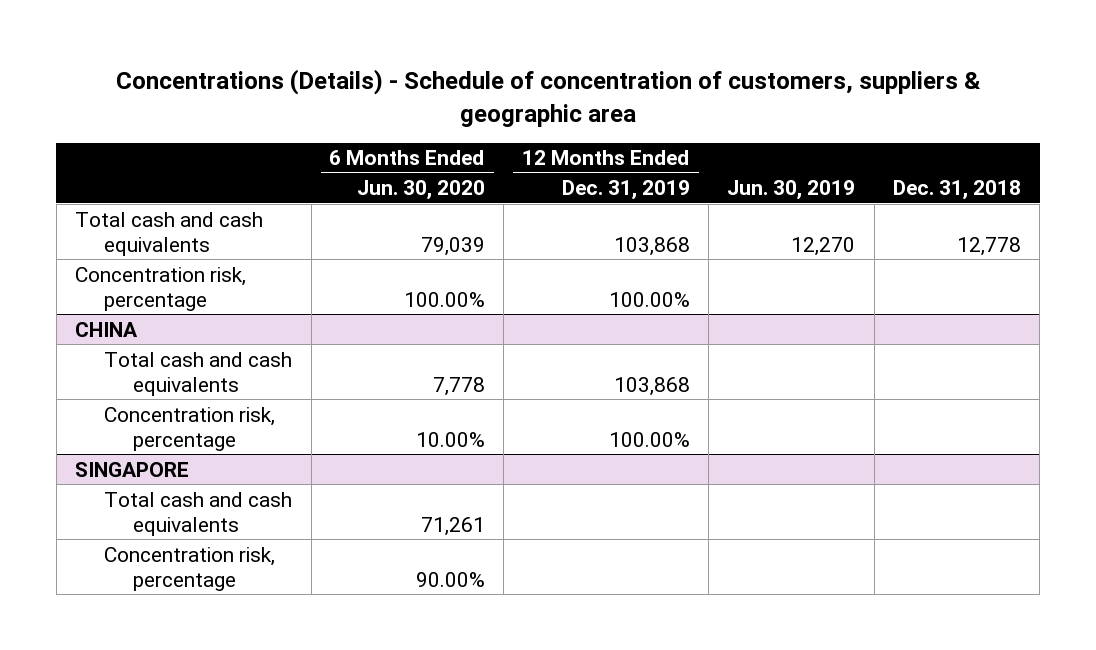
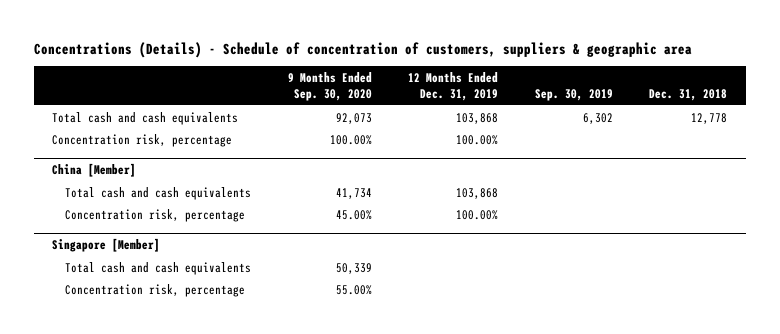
- | 6 Months Ended Jun. 30, 2020 | 12 Months Ended Dec. 31, 2019 | Jun. 30, 2019 | Dec. 31, 2018
+ | 9 Months Ended Sep. 30, 2020 | 12 Months Ended Dec. 31, 2019 | Sep. 30, 2019 | Dec. 31, 2018
- CHINA
+ China [Member]
- SINGAPORE
+ Singapore [Member]

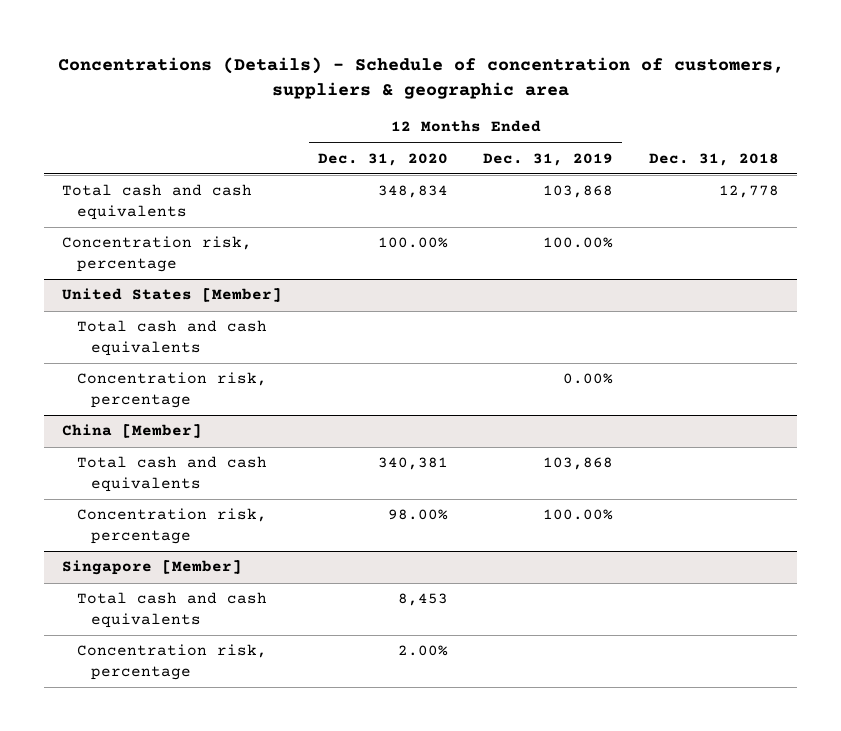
- | 9 Months Ended Sep. 30, 2020 | 12 Months Ended Dec. 31, 2019 | Sep. 30, 2019 | Dec. 31, 2018
+ | 12 Months Ended Dec. 31, 2020 | 12 Months Ended Dec. 31, 2019 | Dec. 31, 2018
+ United States [Member]
+ Total cash and cash equivalents
+ Concentration risk, percentage | | 0.00% |

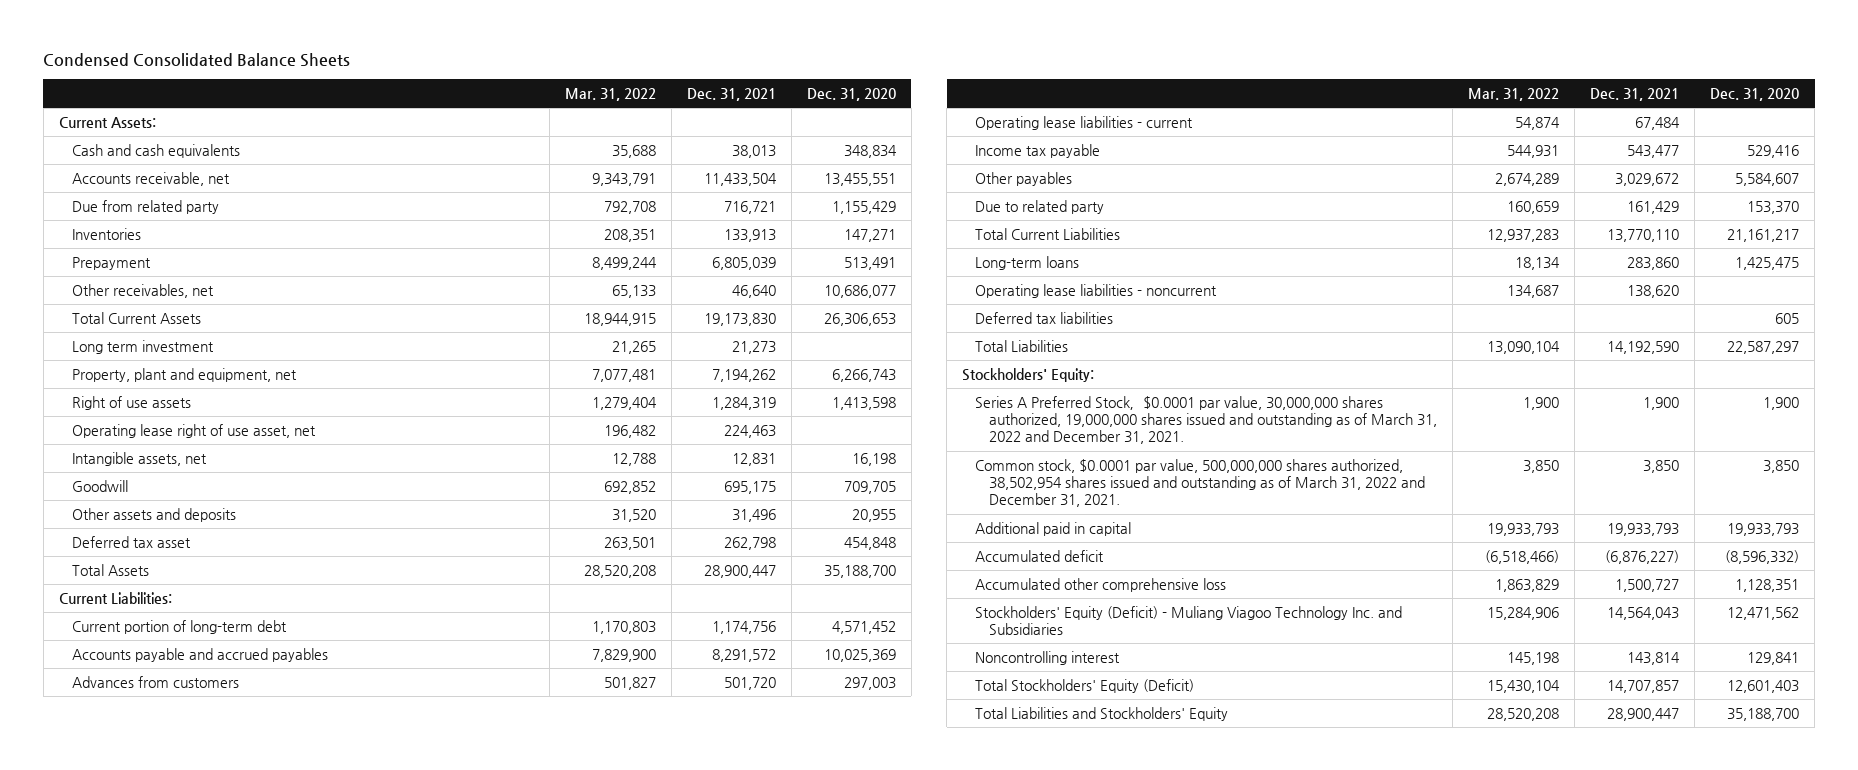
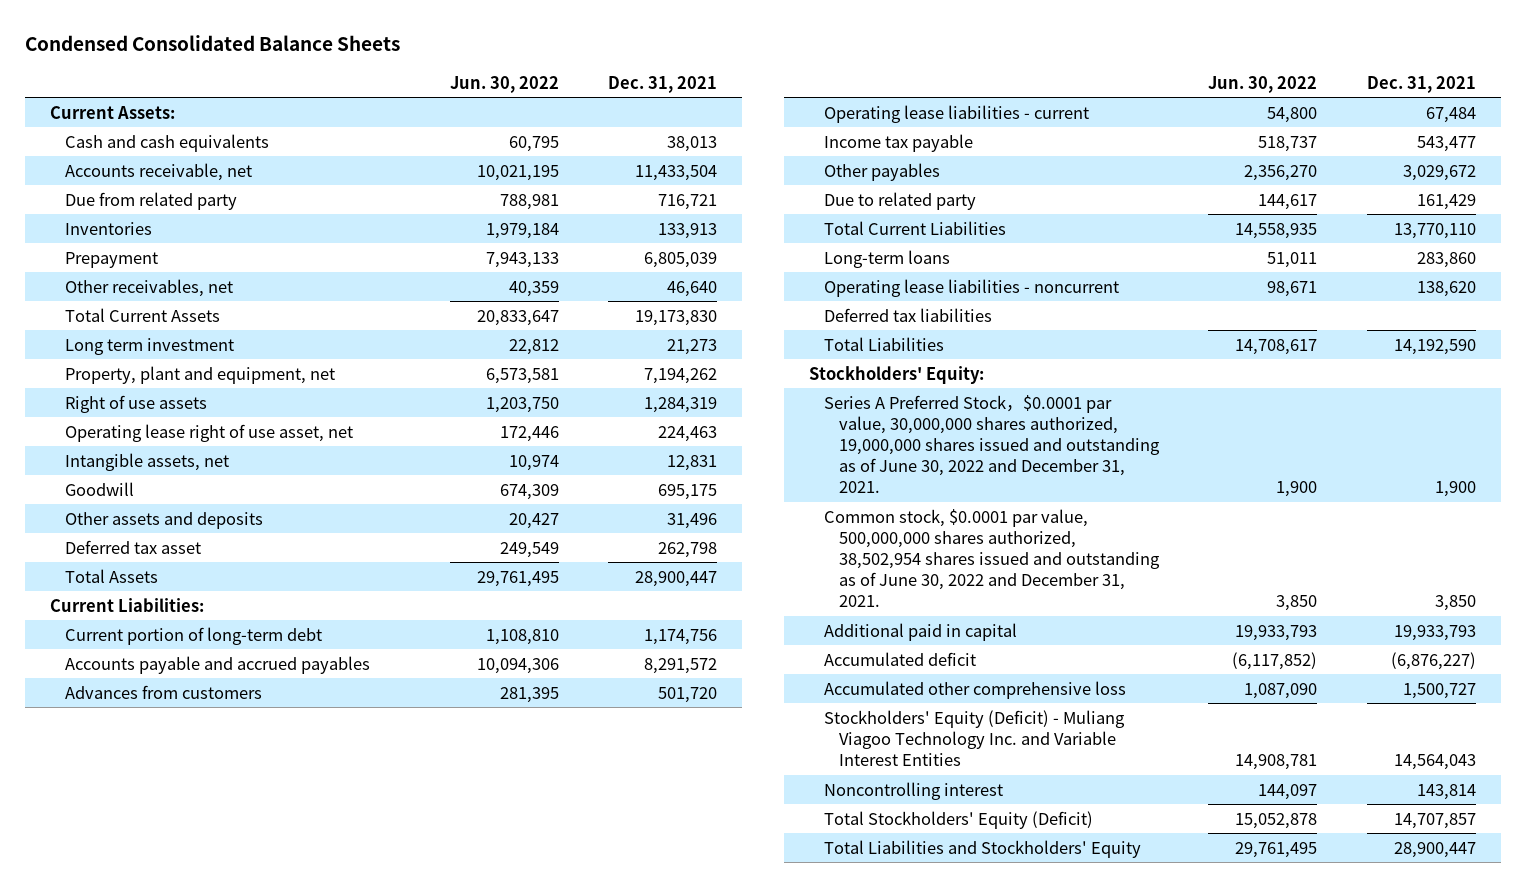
- | Mar. 31, 2022 | Dec. 31, 2021 | Dec. 31, 2020
+ | Jun. 30, 2022 | Dec. 31, 2021
- Series A Preferred Stock，$0.0001 par value, 30,000,000 shares authorized, 19,000,000 shares issued and outstanding as of March 31, 2022 and December 31, 2021. | 1,900 | 1,900 | 1,900
- Common stock, $0.0001 par value, 500,000,000 shares authorized, 38,502,954 shares issued and outstanding as of March 31, 2022 and December 31, 2021. | 3,850 | 3,850 | 3,850
+ Series A Preferred Stock，$0.0001 par value, 30,000,000 shares authorized, 19,000,000 shares issued and outstanding as of June 30, 2022 and December 31, 2021. | 1,900 | 1,900
+ Common stock, $0.0001 par value, 500,000,000 shares authorized, 38,502,954 shares issued and outstanding as of June 30, 2022 and December 31, 2021. | 3,850 | 3,850
- Stockholders' Equity (Deficit) - Muliang Viagoo Technology Inc. and Subsidiaries | 15,284,906 | 14,564,043 | 12,471,562
+ Stockholders' Equity (Deficit) - Muliang Viagoo Technology Inc. and Variable Interest Entities | 14,908,781 | 14,564,043

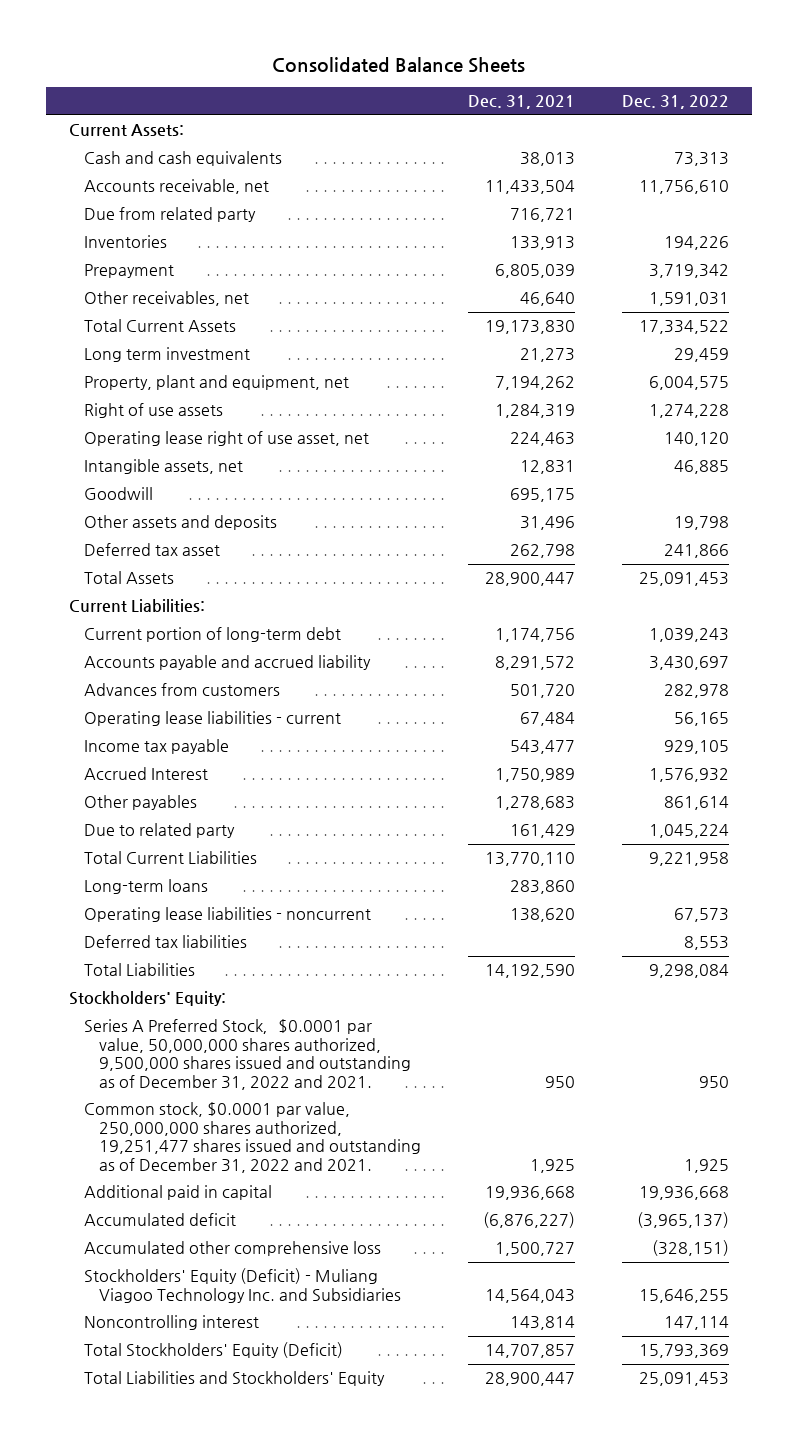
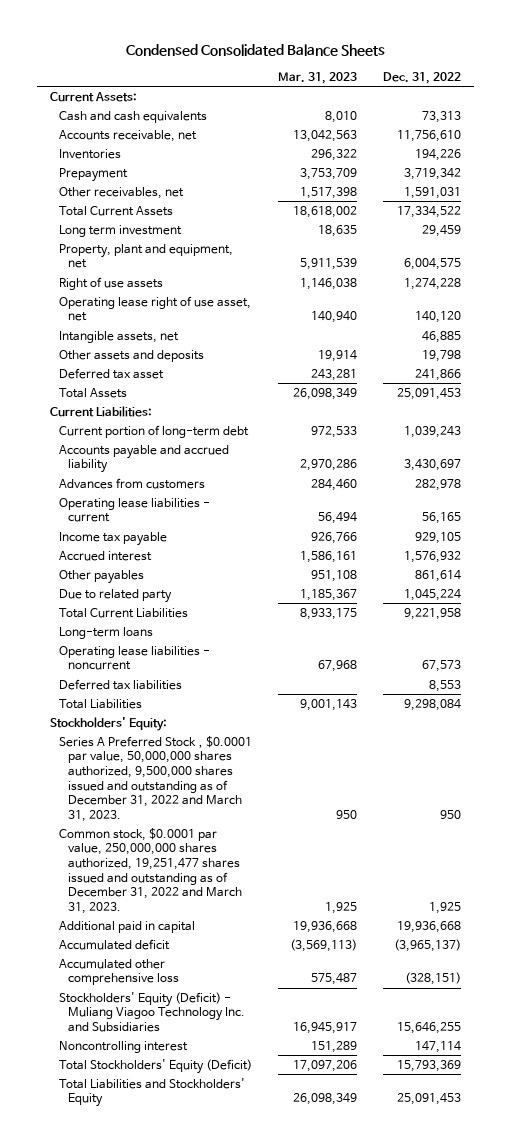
- Consolidated Balance Sheets
+ Condensed Consolidated Balance Sheets
- | Dec. 31, 2021 | Dec. 31, 2022
+ | Mar. 31, 2023 | Dec. 31, 2022
- Due from related party | 716,721 |
- Goodwill | 695,175 |
- Accrued Interest | 1,750,989 | 1,576,932
+ Accrued interest | 1,586,161 | 1,576,932
- Series A Preferred Stock，$0.0001 par value, 50,000,000 shares authorized, 9,500,000 shares issued and outstanding as of December 31, 2022 and 2021. | 950 | 950
- Common stock, $0.0001 par value, 250,000,000 shares authorized, 19,251,477 shares issued and outstanding as of December 31, 2022 and 2021. | 1,925 | 1,925
+ Series A Preferred Stock，$0.0001 par value, 50,000,000 shares authorized, 9,500,000 shares issued and outstanding as of December 31, 2022 and March 31, 2023. | 950 | 950
+ Common stock, $0.0001 par value, 250,000,000 shares authorized, 19,251,477 shares issued and outstanding as of December 31, 2022 and March 31, 2023. | 1,925 | 1,925

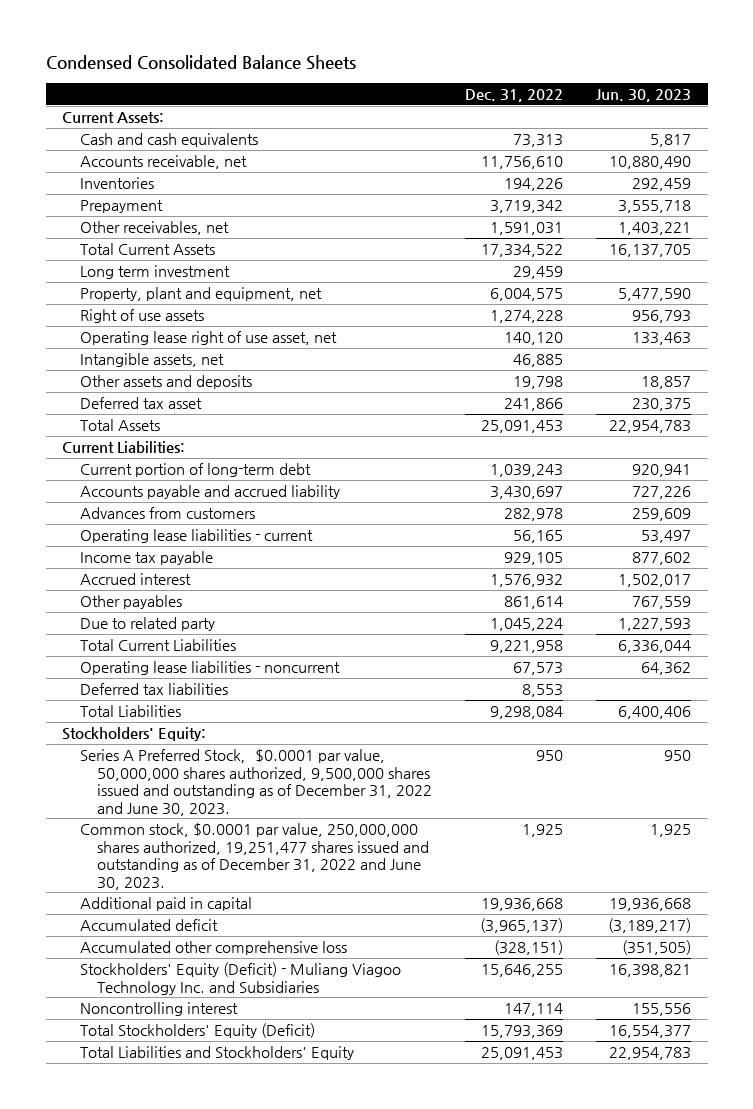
- | Mar. 31, 2023 | Dec. 31, 2022
+ | Dec. 31, 2022 | Jun. 30, 2023
- Long-term loans
- Series A Preferred Stock，$0.0001 par value, 50,000,000 shares authorized, 9,500,000 shares issued and outstanding as of December 31, 2022 and March 31, 2023. | 950 | 950
- Common stock, $0.0001 par value, 250,000,000 shares authorized, 19,251,477 shares issued and outstanding as of December 31, 2022 and March 31, 2023. | 1,925 | 1,925
+ Series A Preferred Stock，$0.0001 par value, 50,000,000 shares authorized, 9,500,000 shares issued and outstanding as of December 31, 2022 and June 30, 2023. | 950 | 950
+ Common stock, $0.0001 par value, 250,000,000 shares authorized, 19,251,477 shares issued and outstanding as of December 31, 2022 and June 30, 2023. | 1,925 | 1,925

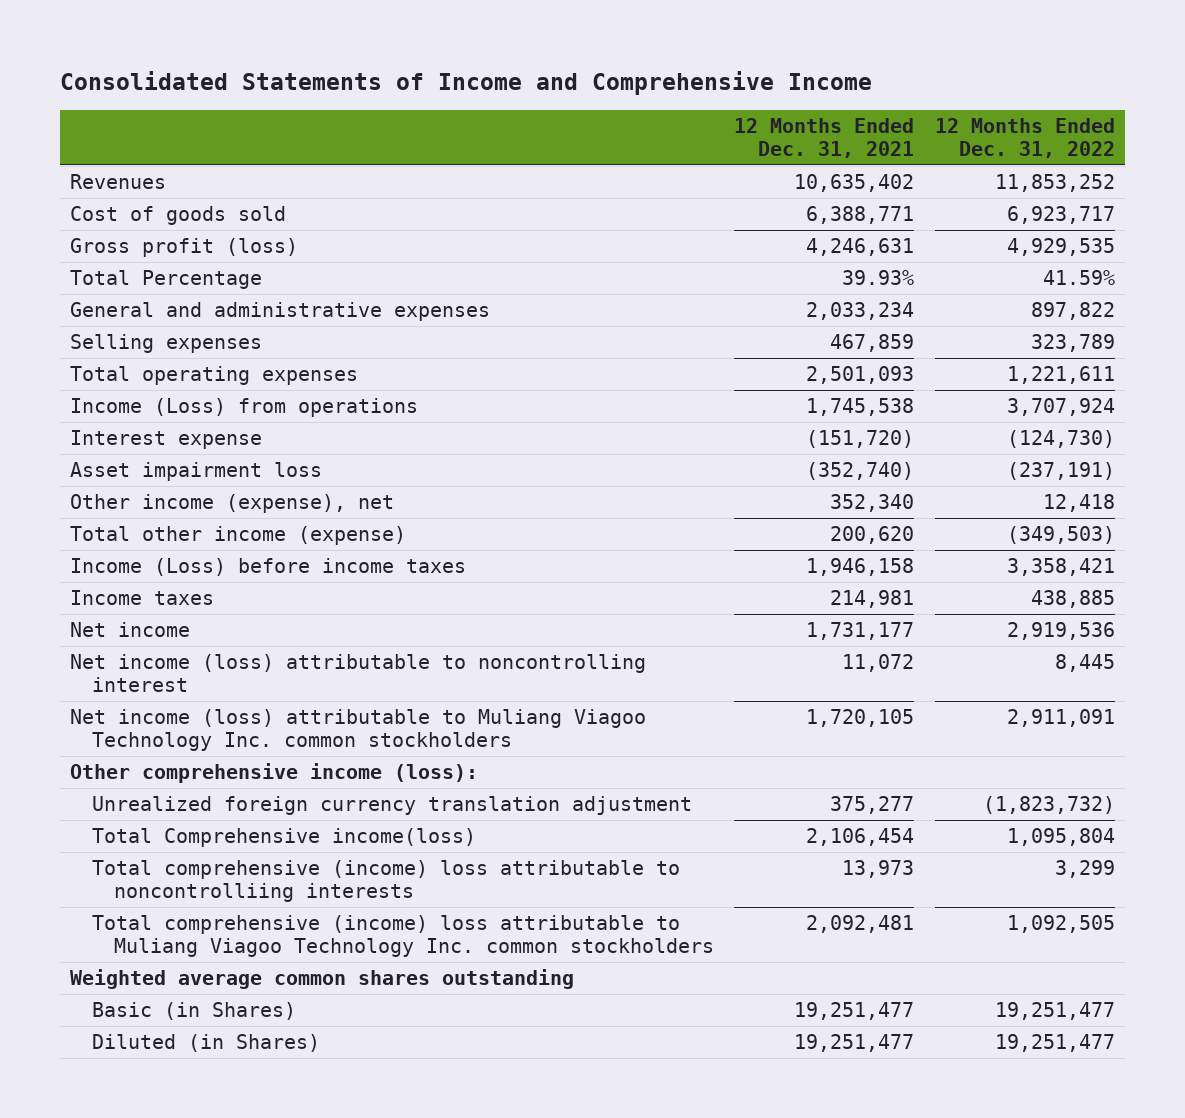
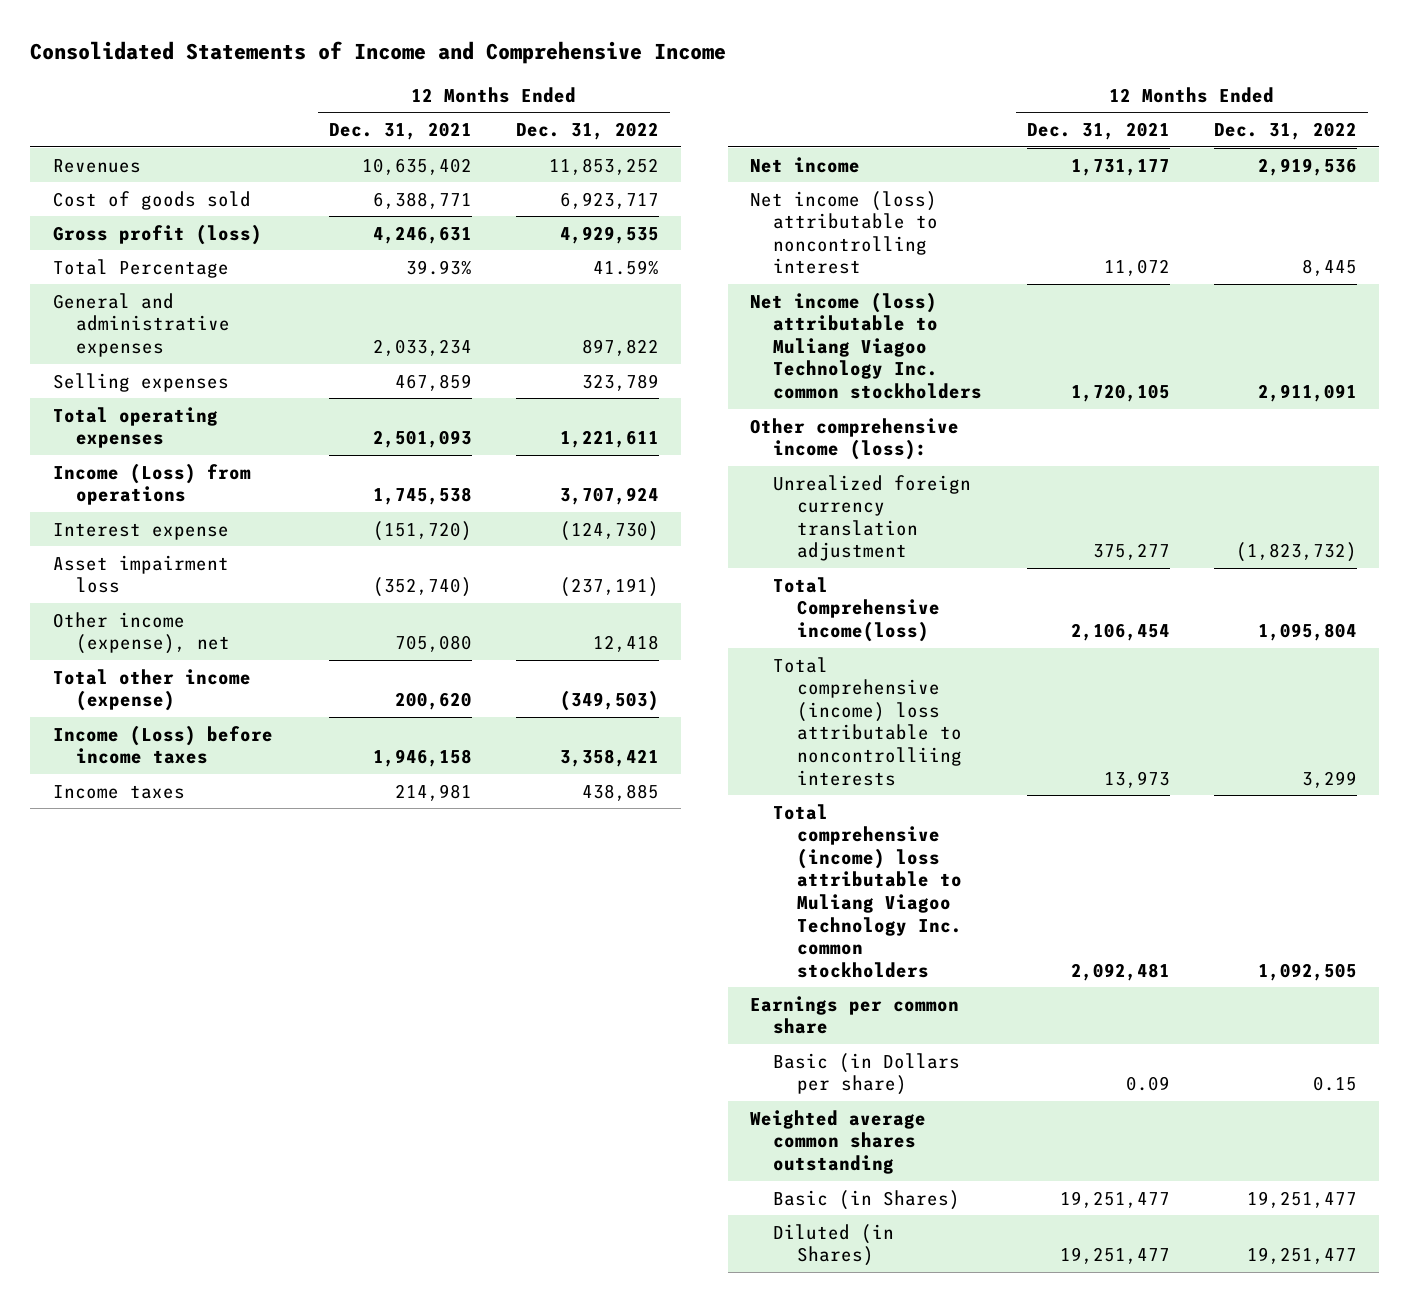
- Other income (expense), net | 352,340 | 12,418
+ Other income (expense), net | 705,080 | 12,418
+ Earnings per common share
+ Basic (in Dollars per share) | 0.09 | 0.15

